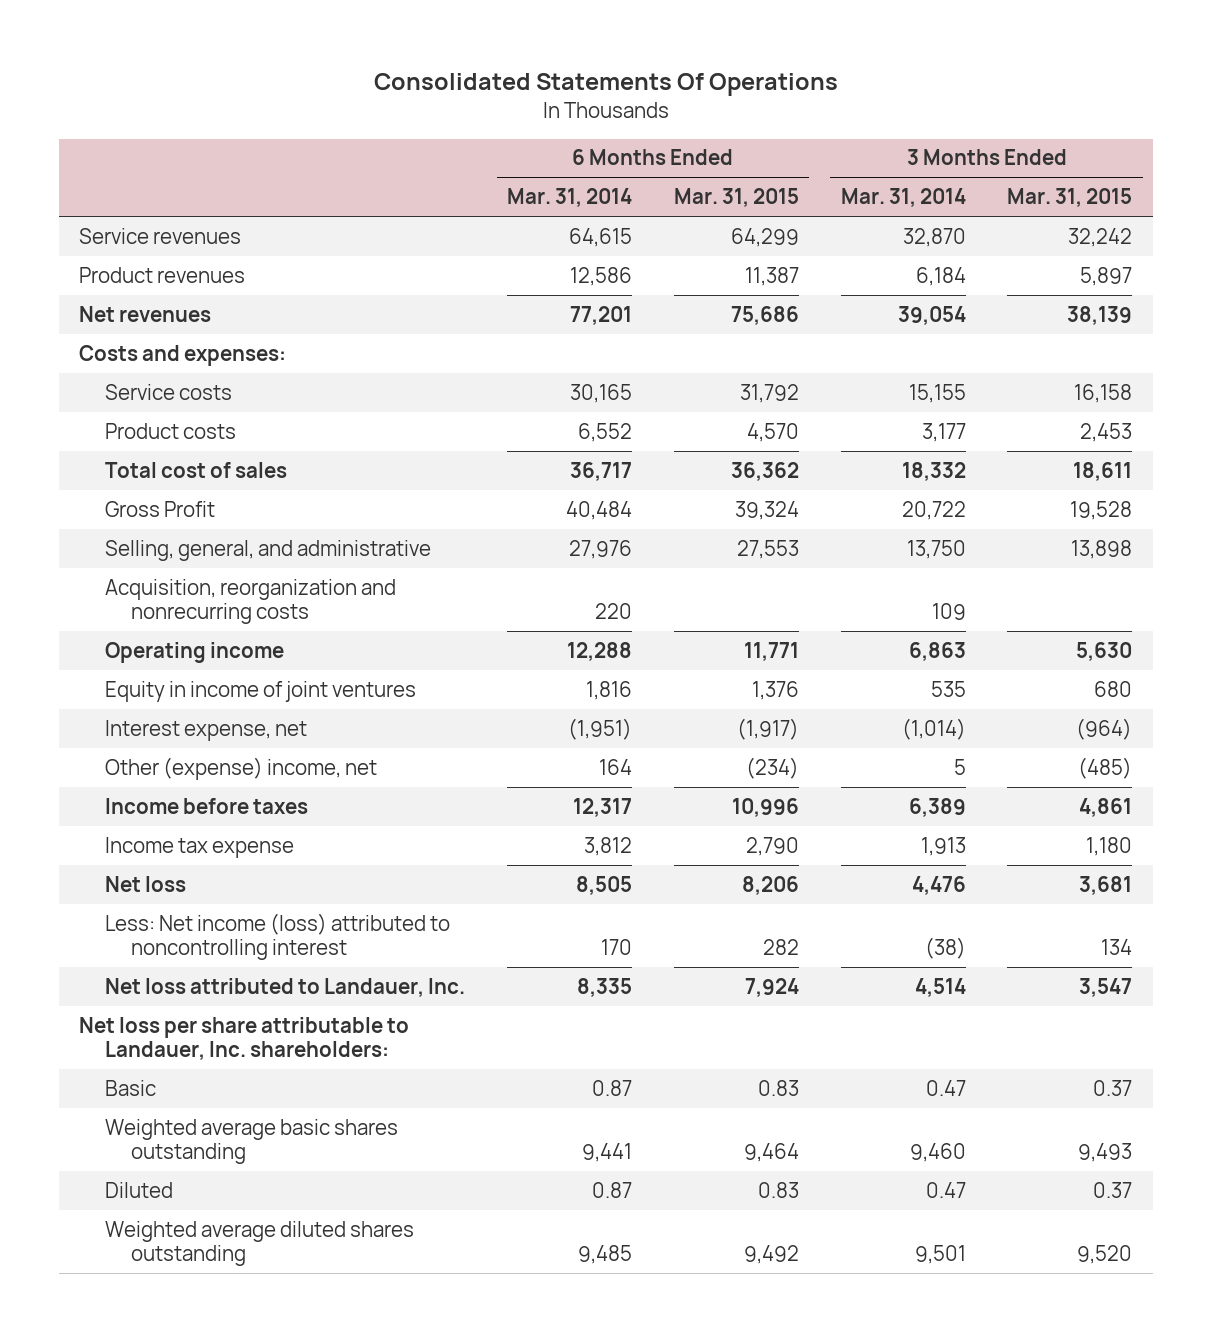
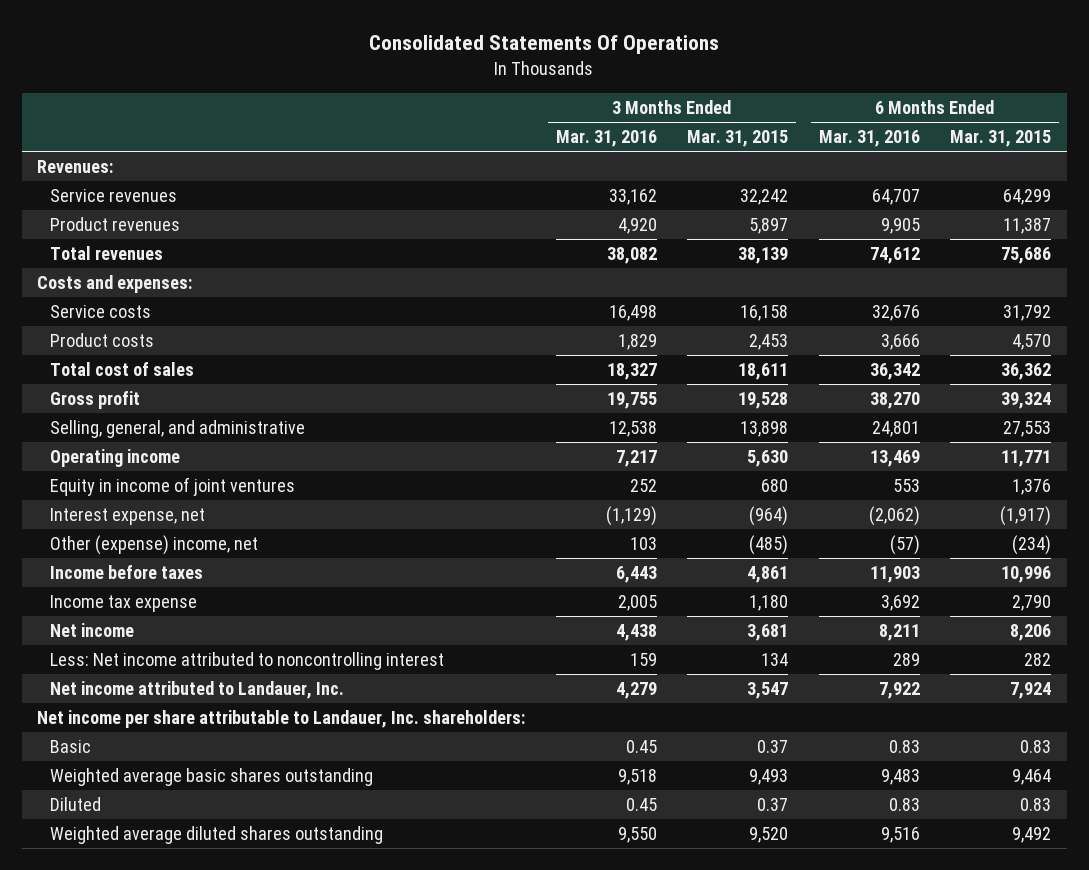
- | 6 Months Ended Mar. 31, 2014 | 6 Months Ended Mar. 31, 2015 | 3 Months Ended Mar. 31, 2014 | 3 Months Ended Mar. 31, 2015
+ | 3 Months Ended Mar. 31, 2016 | 3 Months Ended Mar. 31, 2015 | 6 Months Ended Mar. 31, 2016 | 6 Months Ended Mar. 31, 2015
+ Revenues:
- Net revenues | 77,201 | 75,686 | 39,054 | 38,139
+ Total revenues | 38,082 | 38,139 | 74,612 | 75,686
- Gross Profit | 40,484 | 39,324 | 20,722 | 19,528
+ Gross profit | 19,755 | 19,528 | 38,270 | 39,324
- Acquisition, reorganization and nonrecurring costs | 220 | | 109 |
- Net loss | 8,505 | 8,206 | 4,476 | 3,681
- Less: Net income (loss) attributed to noncontrolling interest | 170 | 282 | (38) | 134
- Net loss attributed to Landauer, Inc. | 8,335 | 7,924 | 4,514 | 3,547
- Net loss per share attributable to Landauer, Inc. shareholders:
+ Net income | 4,438 | 3,681 | 8,211 | 8,206
+ Less: Net income attributed to noncontrolling interest | 159 | 134 | 289 | 282
+ Net income attributed to Landauer, Inc. | 4,279 | 3,547 | 7,922 | 7,924
+ Net income per share attributable to Landauer, Inc. shareholders:

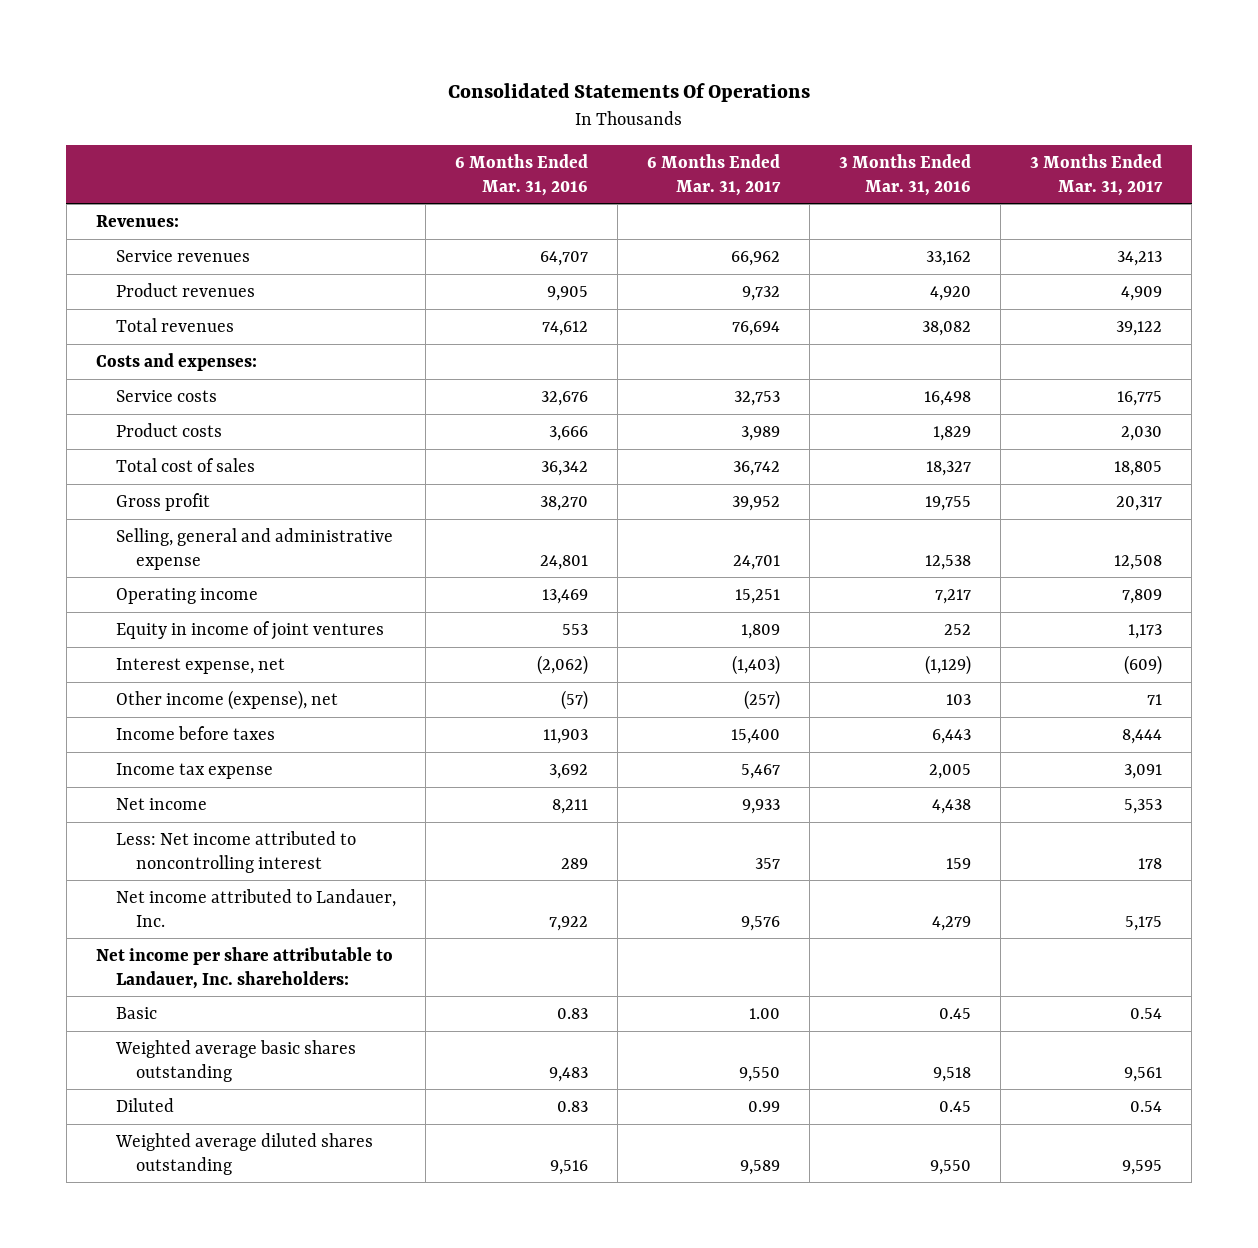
- | 3 Months Ended Mar. 31, 2016 | 3 Months Ended Mar. 31, 2015 | 6 Months Ended Mar. 31, 2016 | 6 Months Ended Mar. 31, 2015
+ | 6 Months Ended Mar. 31, 2016 | 6 Months Ended Mar. 31, 2017 | 3 Months Ended Mar. 31, 2016 | 3 Months Ended Mar. 31, 2017
- Selling, general, and administrative | 12,538 | 13,898 | 24,801 | 27,553
+ Selling, general and administrative expense | 24,801 | 24,701 | 12,538 | 12,508
- Other (expense) income, net | 103 | (485) | (57) | (234)
+ Other income (expense), net | (57) | (257) | 103 | 71

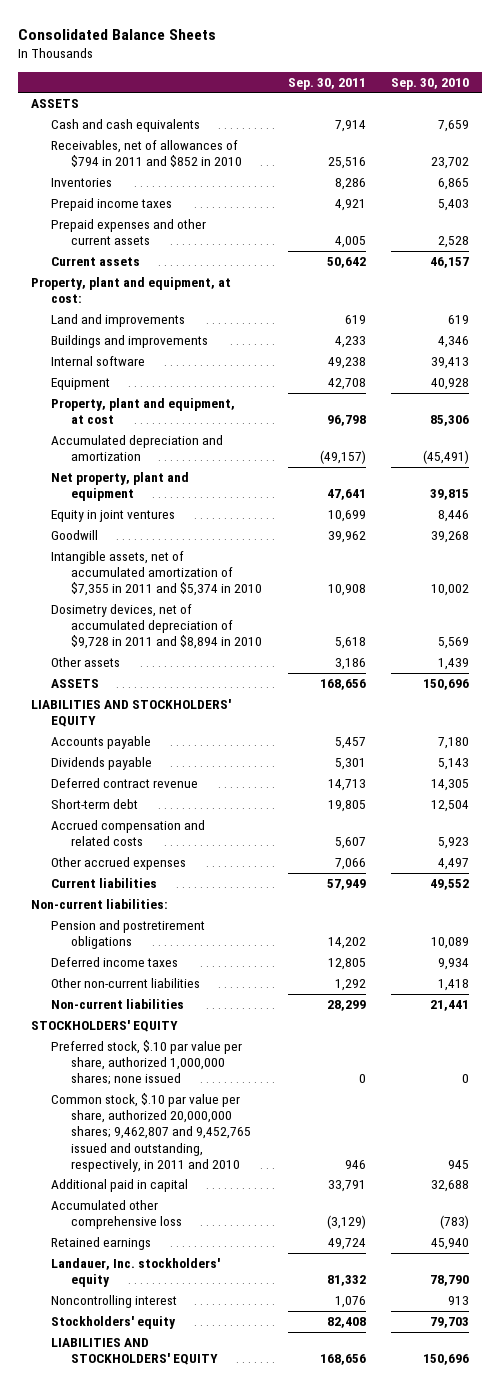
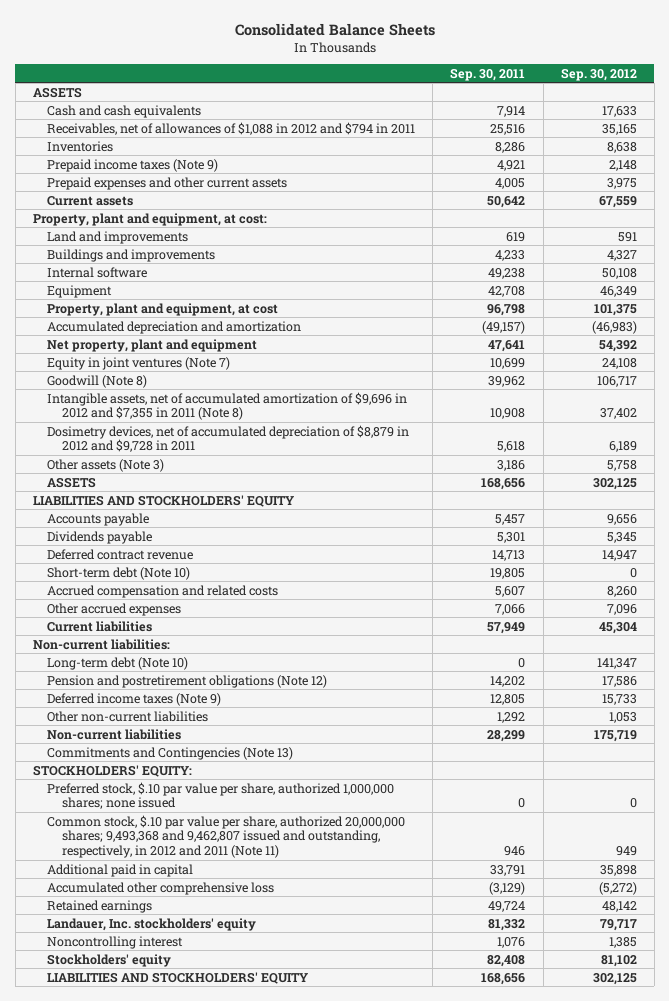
- | Sep. 30, 2011 | Sep. 30, 2010
+ | Sep. 30, 2011 | Sep. 30, 2012
- Receivables, net of allowances of $794 in 2011 and $852 in 2010 | 25,516 | 23,702
+ Receivables, net of allowances of $1,088 in 2012 and $794 in 2011 | 25,516 | 35,165
- Prepaid income taxes | 4,921 | 5,403
+ Prepaid income taxes (Note 9) | 4,921 | 2,148
- Equity in joint ventures | 10,699 | 8,446
- Goodwill | 39,962 | 39,268
- Intangible assets, net of accumulated amortization of $7,355 in 2011 and $5,374 in 2010 | 10,908 | 10,002
- Dosimetry devices, net of accumulated depreciation of $9,728 in 2011 and $8,894 in 2010 | 5,618 | 5,569
- Other assets | 3,186 | 1,439
+ Equity in joint ventures (Note 7) | 10,699 | 24,108
+ Goodwill (Note 8) | 39,962 | 106,717
+ Intangible assets, net of accumulated amortization of $9,696 in 2012 and $7,355 in 2011 (Note 8) | 10,908 | 37,402
+ Dosimetry devices, net of accumulated depreciation of $8,879 in 2012 and $9,728 in 2011 | 5,618 | 6,189
+ Other assets (Note 3) | 3,186 | 5,758
- Short-term debt | 19,805 | 12,504
+ Short-term debt (Note 10) | 19,805 | 0
- Pension and postretirement obligations | 14,202 | 10,089
- Deferred income taxes | 12,805 | 9,934
+ Long-term debt (Note 10) | 0 | 141,347
+ Pension and postretirement obligations (Note 12) | 14,202 | 17,586
+ Deferred income taxes (Note 9) | 12,805 | 15,733
- STOCKHOLDERS' EQUITY
+ Commitments and Contingencies (Note 13)
+ STOCKHOLDERS' EQUITY:
- Common stock, $.10 par value per share, authorized 20,000,000 shares; 9,462,807 and 9,452,765 issued and outstanding, respectively, in 2011 and 2010 | 946 | 945
+ Common stock, $.10 par value per share, authorized 20,000,000 shares; 9,493,368 and 9,462,807 issued and outstanding, respectively, in 2012 and 2011 (Note 11) | 946 | 949

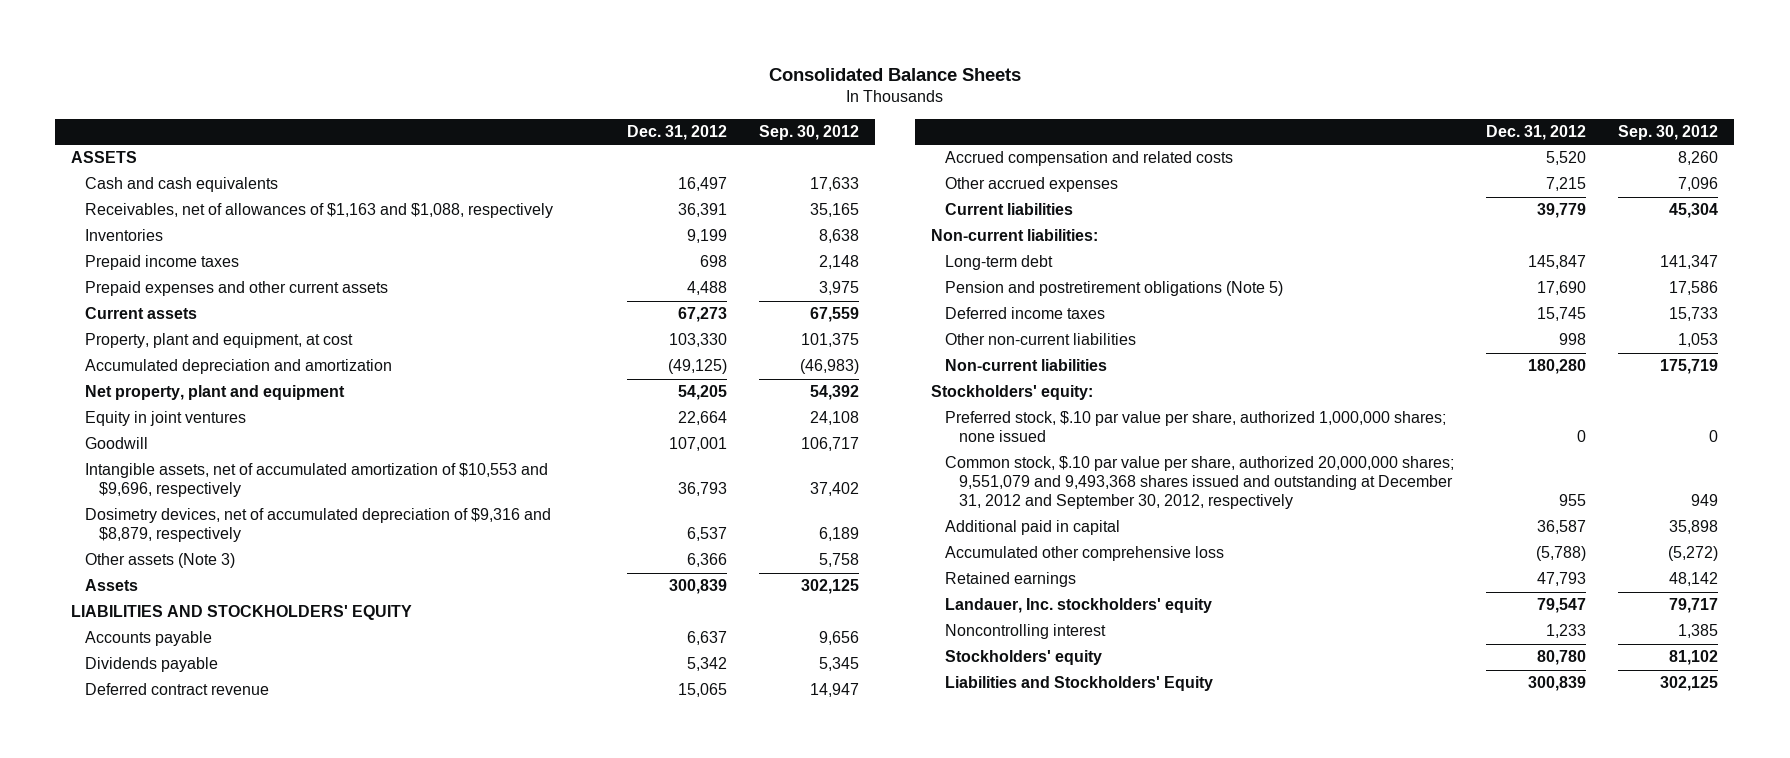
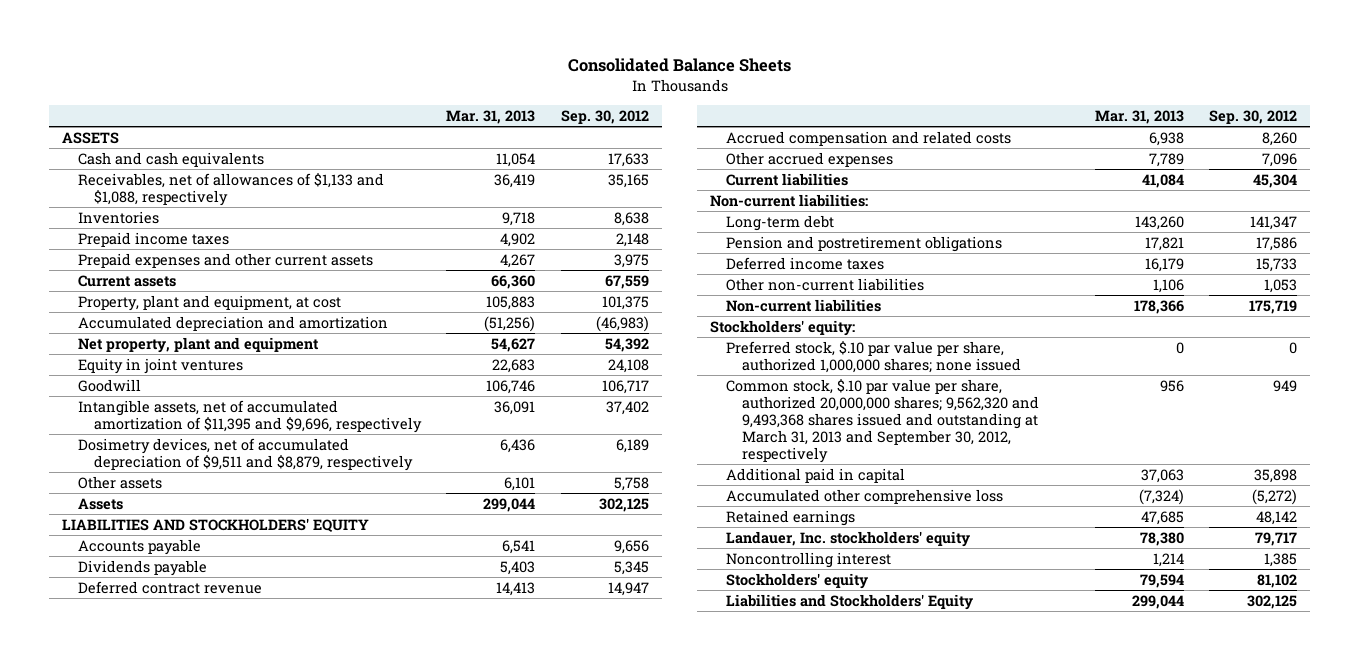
- | Dec. 31, 2012 | Sep. 30, 2012
+ | Mar. 31, 2013 | Sep. 30, 2012
- Receivables, net of allowances of $1,163 and $1,088, respectively | 36,391 | 35,165
+ Receivables, net of allowances of $1,133 and $1,088, respectively | 36,419 | 35,165
- Intangible assets, net of accumulated amortization of $10,553 and $9,696, respectively | 36,793 | 37,402
- Dosimetry devices, net of accumulated depreciation of $9,316 and $8,879, respectively | 6,537 | 6,189
- Other assets (Note 3) | 6,366 | 5,758
+ Intangible assets, net of accumulated amortization of $11,395 and $9,696, respectively | 36,091 | 37,402
+ Dosimetry devices, net of accumulated depreciation of $9,511 and $8,879, respectively | 6,436 | 6,189
+ Other assets | 6,101 | 5,758
- Pension and postretirement obligations (Note 5) | 17,690 | 17,586
+ Pension and postretirement obligations | 17,821 | 17,586
- Common stock, $.10 par value per share, authorized 20,000,000 shares; 9,551,079 and 9,493,368 shares issued and outstanding at December 31, 2012 and September 30, 2012, respectively | 955 | 949
+ Common stock, $.10 par value per share, authorized 20,000,000 shares; 9,562,320 and 9,493,368 shares issued and outstanding at March 31, 2013 and September 30, 2012, respectively | 956 | 949

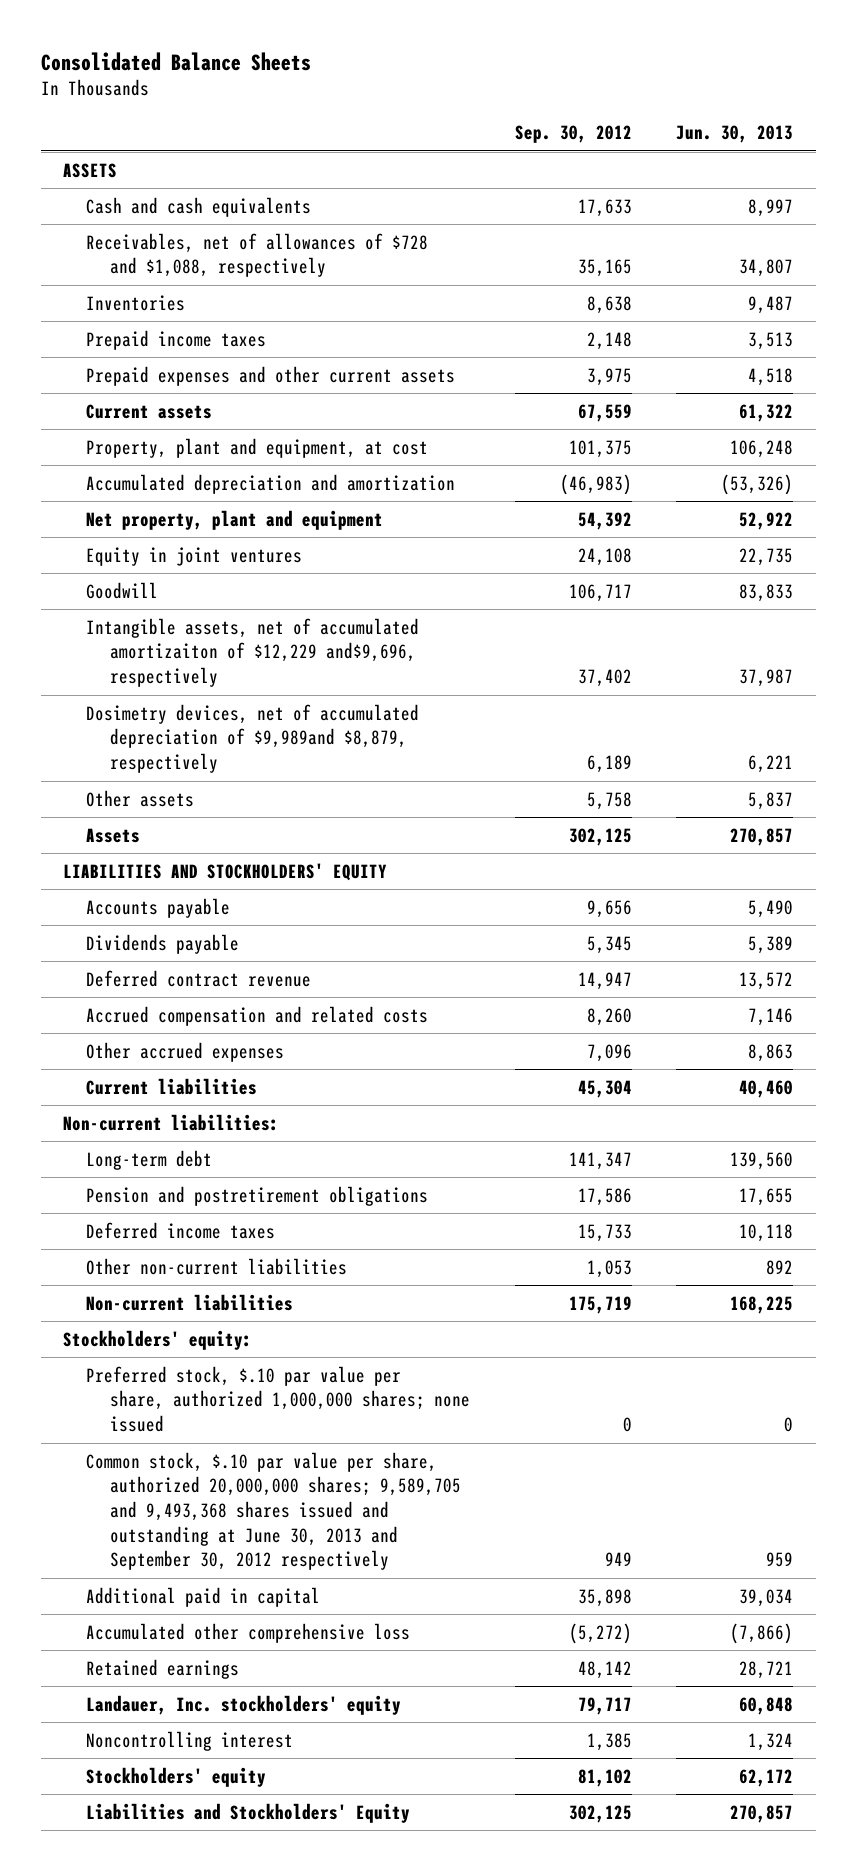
- | Mar. 31, 2013 | Sep. 30, 2012
+ | Sep. 30, 2012 | Jun. 30, 2013
- Receivables, net of allowances of $1,133 and $1,088, respectively | 36,419 | 35,165
+ Receivables, net of allowances of $728 and $1,088, respectively | 35,165 | 34,807
- Intangible assets, net of accumulated amortization of $11,395 and $9,696, respectively | 36,091 | 37,402
- Dosimetry devices, net of accumulated depreciation of $9,511 and $8,879, respectively | 6,436 | 6,189
+ Intangible assets, net of accumulated amortizaiton of $12,229 and$9,696, respectively | 37,402 | 37,987
+ Dosimetry devices, net of accumulated depreciation of $9,989and $8,879, respectively | 6,189 | 6,221
- Common stock, $.10 par value per share, authorized 20,000,000 shares; 9,562,320 and 9,493,368 shares issued and outstanding at March 31, 2013 and September 30, 2012, respectively | 956 | 949
+ Common stock, $.10 par value per share, authorized 20,000,000 shares; 9,589,705 and 9,493,368 shares issued and outstanding at June 30, 2013 and September 30, 2012 respectively | 949 | 959

